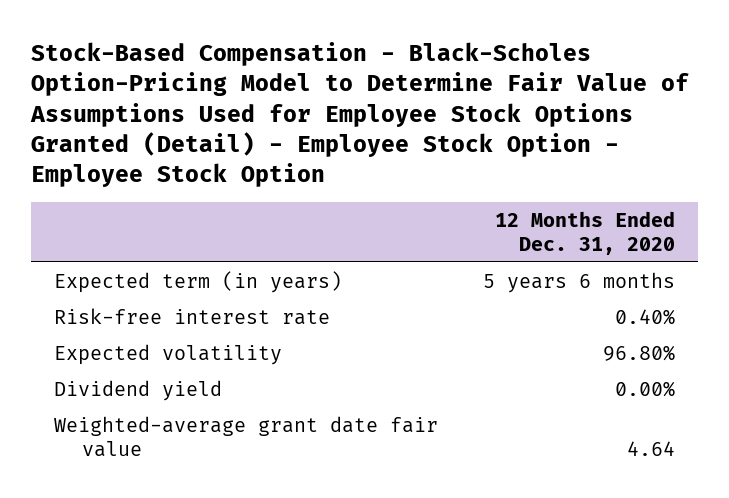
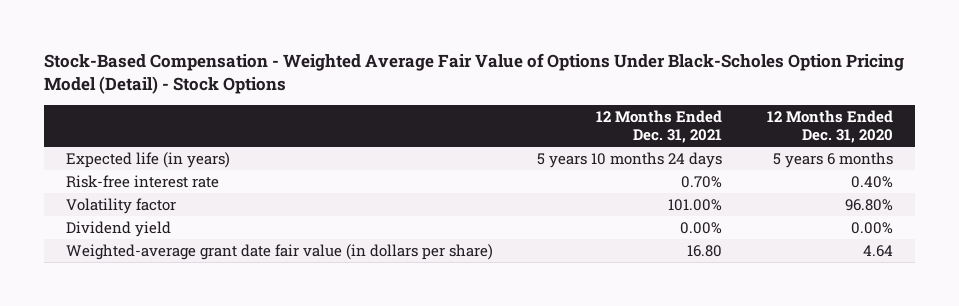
- Stock-Based Compensation - Black-Scholes Option-Pricing Model to Determine Fair Value of Assumptions Used for Employee Stock Options Granted (Detail) - Employee Stock Option - Employee Stock Option
+ Stock-Based Compensation - Weighted Average Fair Value of Options Under Black-Scholes Option Pricing Model (Detail) - Stock Options
- | 12 Months Ended Dec. 31, 2020
+ | 12 Months Ended Dec. 31, 2021 | 12 Months Ended Dec. 31, 2020
- Expected term (in years) | 5 years 6 months
+ Expected life (in years) | 5 years 10 months 24 days | 5 years 6 months
- Expected volatility | 96.80%
+ Volatility factor | 101.00% | 96.80%
- Weighted-average grant date fair value | 4.64
+ Weighted-average grant date fair value (in dollars per share) | 16.80 | 4.64

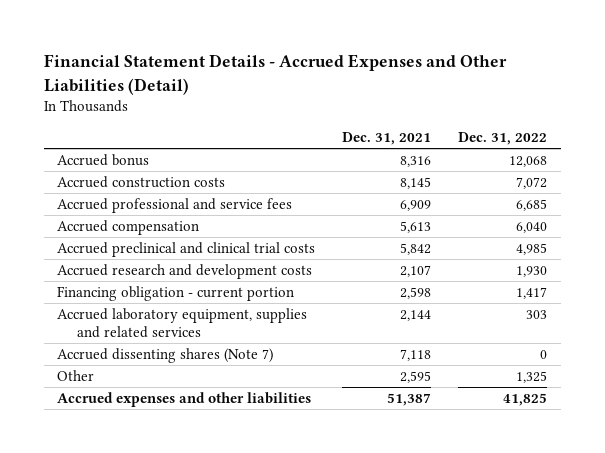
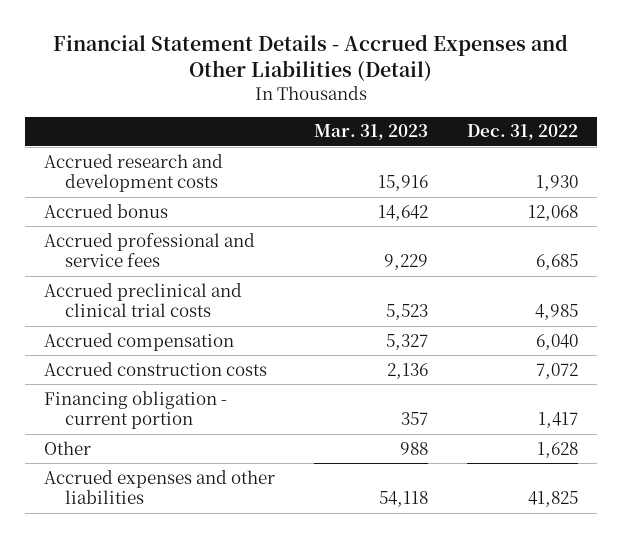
- | Dec. 31, 2021 | Dec. 31, 2022
+ | Mar. 31, 2023 | Dec. 31, 2022
moved up: Accrued research and development costs | 15,916 | 1,930
moved down: Accrued compensation | 5,327 | 6,040
moved down: Accrued construction costs | 2,136 | 7,072
- Accrued laboratory equipment, supplies and related services | 2,144 | 303
- Accrued dissenting shares (Note 7) | 7,118 | 0
- Other | 2,595 | 1,325
+ Other | 988 | 1,628

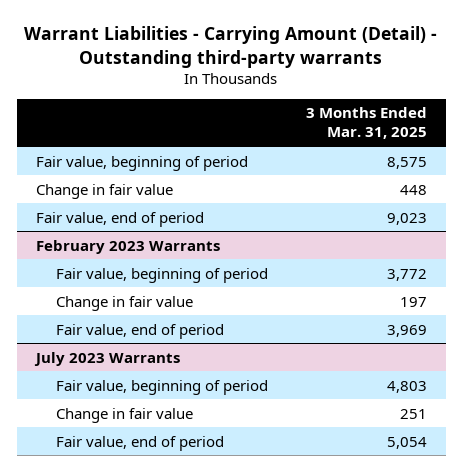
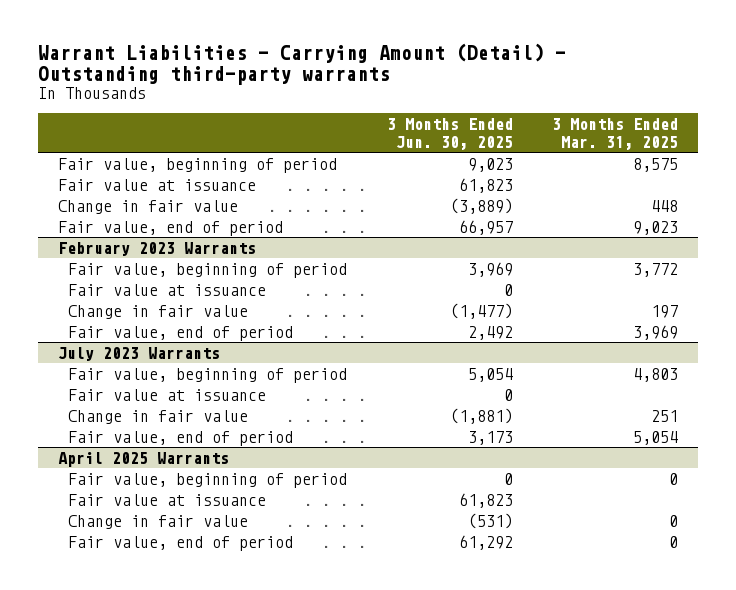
- | 3 Months Ended Mar. 31, 2025
+ | 3 Months Ended Jun. 30, 2025 | 3 Months Ended Mar. 31, 2025
+ Fair value at issuance | 61,823 |
@ February 2023 Warrants
+ Fair value at issuance | 0 |
@ July 2023 Warrants
+ Fair value at issuance | 0 |
+ April 2025 Warrants
+ Fair value, beginning of period | 0 | 0
+ Fair value at issuance | 61,823 |
+ Change in fair value | (531) | 0
+ Fair value, end of period | 61,292 | 0

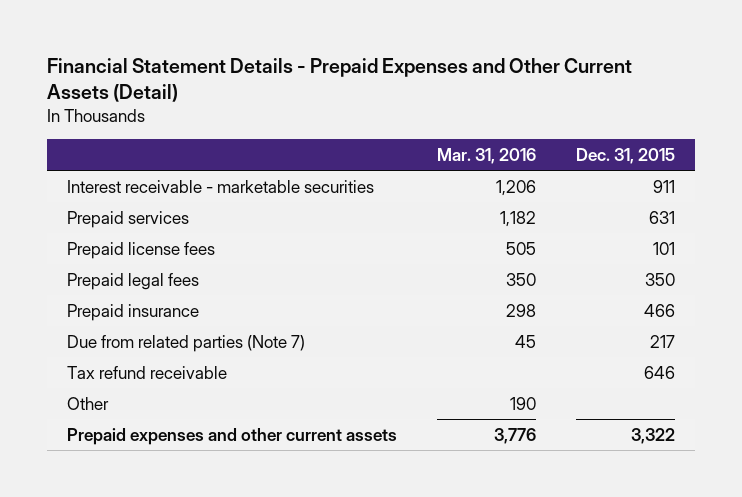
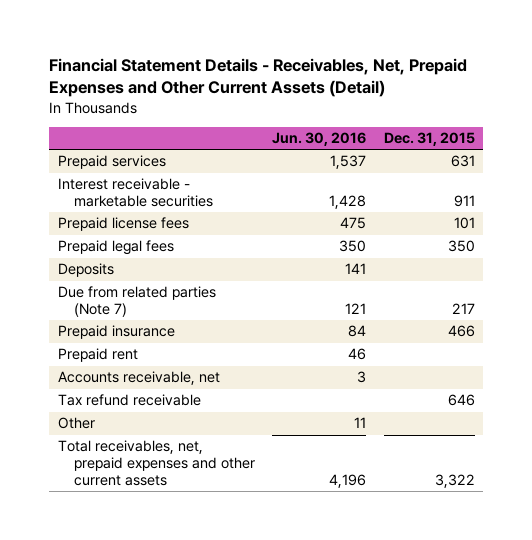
- Financial Statement Details - Prepaid Expenses and Other Current Assets (Detail)
+ Financial Statement Details - Receivables, Net, Prepaid Expenses and Other Current Assets (Detail)
- | Mar. 31, 2016 | Dec. 31, 2015
+ | Jun. 30, 2016 | Dec. 31, 2015
moved down: Interest receivable - marketable securities | 1,428 | 911
+ Deposits | 141 |
moved down: Prepaid insurance | 84 | 466
+ Prepaid rent | 46 |
+ Accounts receivable, net | 3 |
- Prepaid expenses and other current assets | 3,776 | 3,322
+ Total receivables, net, prepaid expenses and other current assets | 4,196 | 3,322

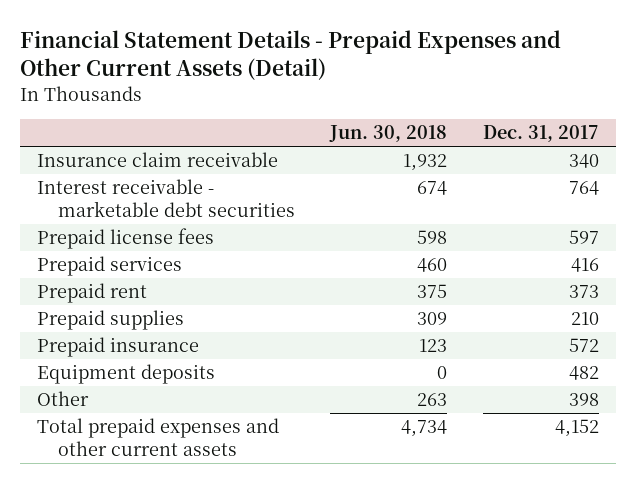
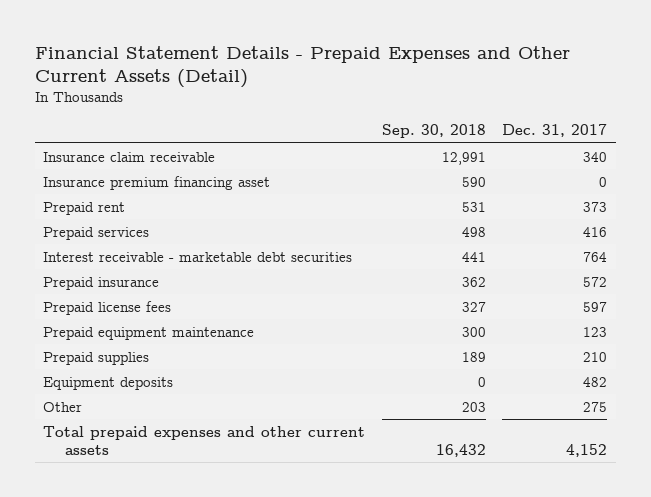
- | Jun. 30, 2018 | Dec. 31, 2017
+ | Sep. 30, 2018 | Dec. 31, 2017
+ Insurance premium financing asset | 590 | 0
moved up: Prepaid rent | 531 | 373
moved up: Prepaid services | 498 | 416
moved up: Prepaid insurance | 362 | 572
+ Prepaid equipment maintenance | 300 | 123
- Other | 263 | 398
+ Other | 203 | 275

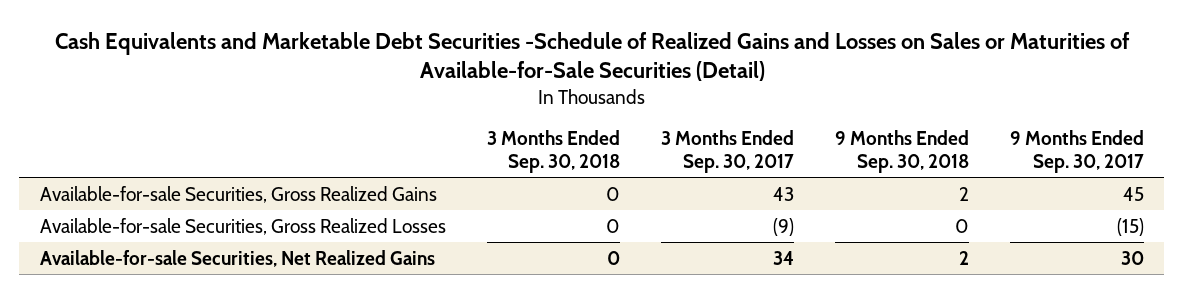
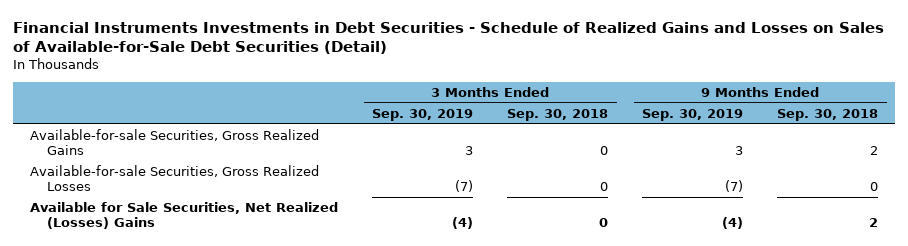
- Cash Equivalents and Marketable Debt Securities -Schedule of Realized Gains and Losses on Sales or Maturities of Available-for-Sale Securities (Detail)
+ Financial Instruments Investments in Debt Securities - Schedule of Realized Gains and Losses on Sales of Available-for-Sale Debt Securities (Detail)
- | 3 Months Ended Sep. 30, 2018 | 3 Months Ended Sep. 30, 2017 | 9 Months Ended Sep. 30, 2018 | 9 Months Ended Sep. 30, 2017
+ | 3 Months Ended Sep. 30, 2019 | 3 Months Ended Sep. 30, 2018 | 9 Months Ended Sep. 30, 2019 | 9 Months Ended Sep. 30, 2018
- Available-for-sale Securities, Net Realized Gains | 0 | 34 | 2 | 30
+ Available for Sale Securities, Net Realized (Losses) Gains | (4) | 0 | (4) | 2

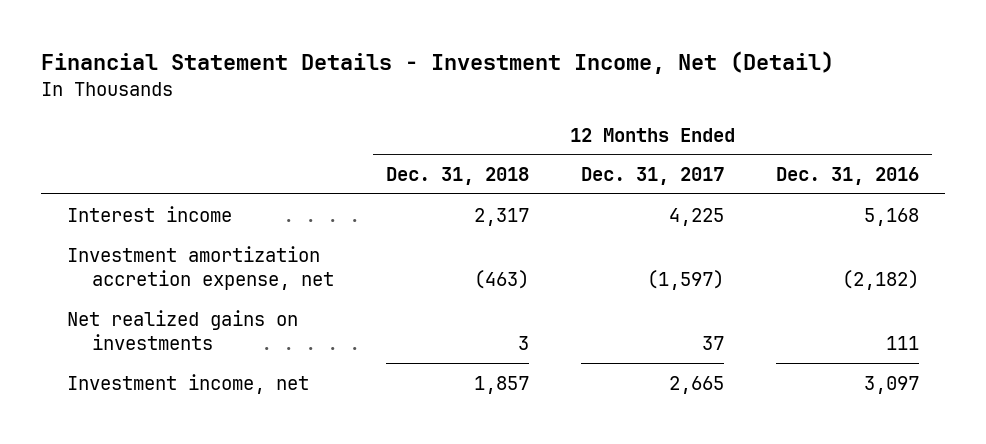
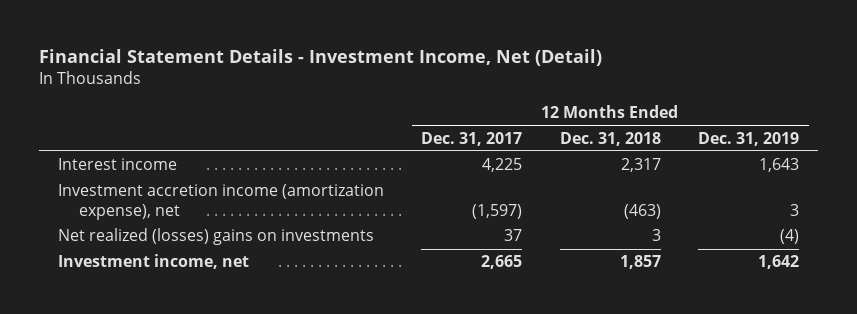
- | 12 Months Ended Dec. 31, 2018 | 12 Months Ended Dec. 31, 2017 | 12 Months Ended Dec. 31, 2016
+ | 12 Months Ended Dec. 31, 2017 | 12 Months Ended Dec. 31, 2018 | 12 Months Ended Dec. 31, 2019
- Investment amortization accretion expense, net | (463) | (1,597) | (2,182)
- Net realized gains on investments | 3 | 37 | 111
+ Investment accretion income (amortization expense), net | (1,597) | (463) | 3
+ Net realized (losses) gains on investments | 37 | 3 | (4)

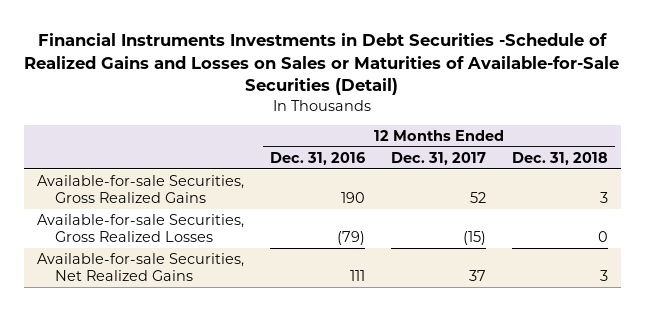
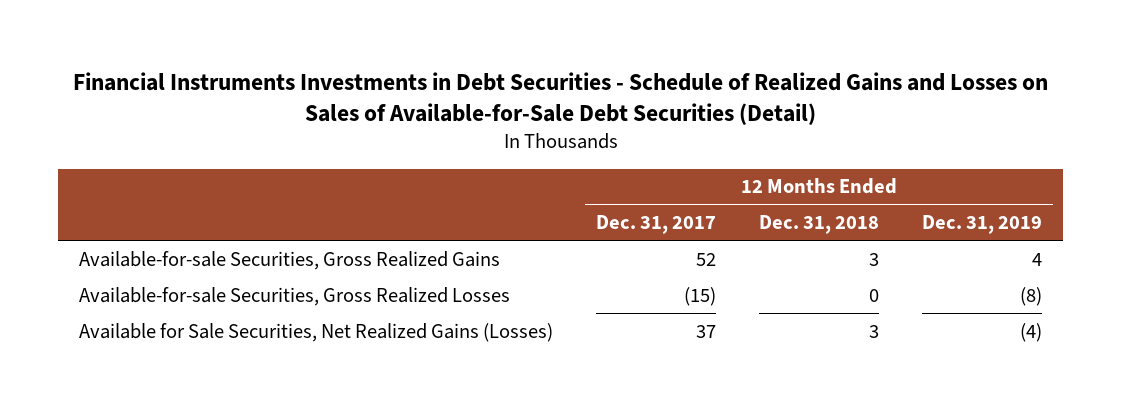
- Financial Instruments Investments in Debt Securities -Schedule of Realized Gains and Losses on Sales or Maturities of Available-for-Sale Securities (Detail)
+ Financial Instruments Investments in Debt Securities - Schedule of Realized Gains and Losses on Sales of Available-for-Sale Debt Securities (Detail)
- | 12 Months Ended Dec. 31, 2016 | 12 Months Ended Dec. 31, 2017 | 12 Months Ended Dec. 31, 2018
+ | 12 Months Ended Dec. 31, 2017 | 12 Months Ended Dec. 31, 2018 | 12 Months Ended Dec. 31, 2019
- Available-for-sale Securities, Net Realized Gains | 111 | 37 | 3
+ Available for Sale Securities, Net Realized Gains (Losses) | 37 | 3 | (4)

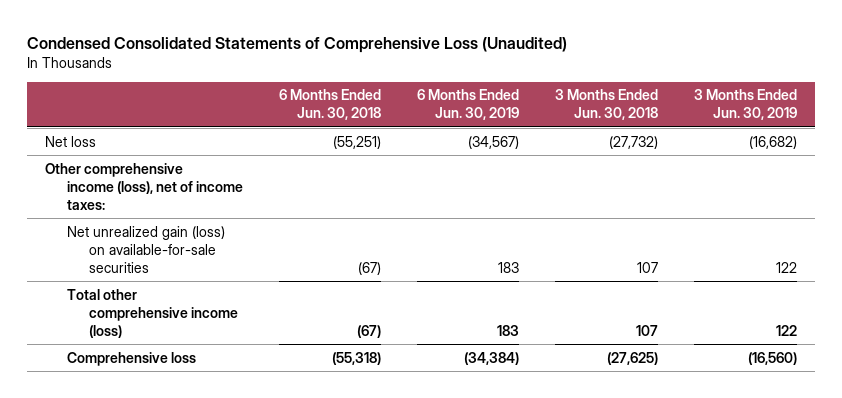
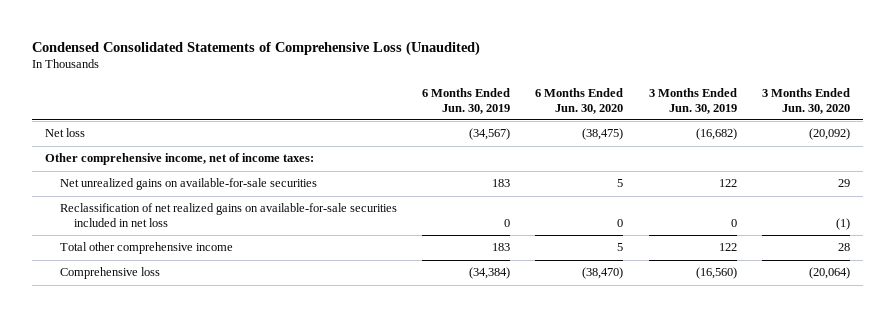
- | 6 Months Ended Jun. 30, 2018 | 6 Months Ended Jun. 30, 2019 | 3 Months Ended Jun. 30, 2018 | 3 Months Ended Jun. 30, 2019
+ | 6 Months Ended Jun. 30, 2019 | 6 Months Ended Jun. 30, 2020 | 3 Months Ended Jun. 30, 2019 | 3 Months Ended Jun. 30, 2020
- Other comprehensive income (loss), net of income taxes:
- Net unrealized gain (loss) on available-for-sale securities | (67) | 183 | 107 | 122
- Total other comprehensive income (loss) | (67) | 183 | 107 | 122
+ Other comprehensive income, net of income taxes:
+ Net unrealized gains on available-for-sale securities | 183 | 5 | 122 | 29
+ Reclassification of net realized gains on available-for-sale securities included in net loss | 0 | 0 | 0 | (1)
+ Total other comprehensive income | 183 | 5 | 122 | 28

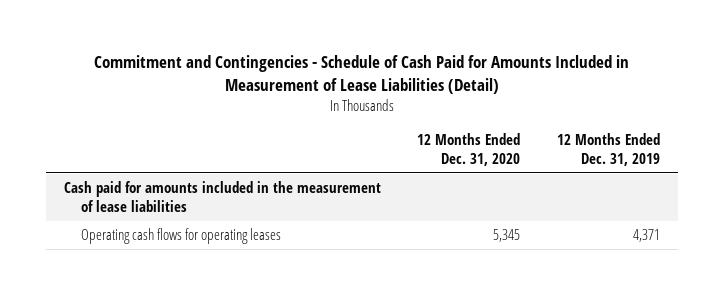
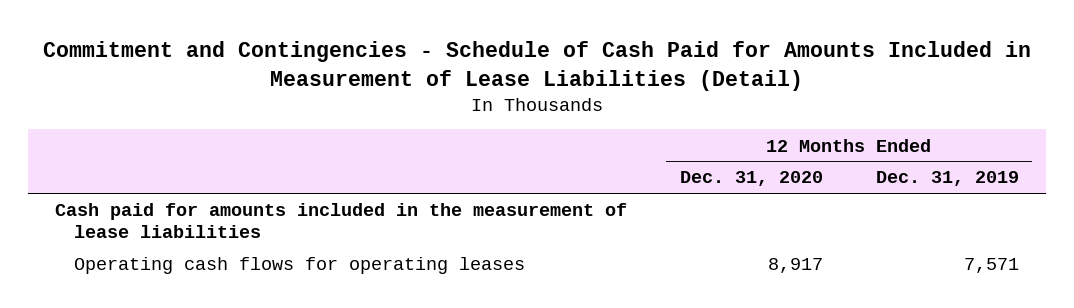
- Operating cash flows for operating leases | 5,345 | 4,371
+ Operating cash flows for operating leases | 8,917 | 7,571

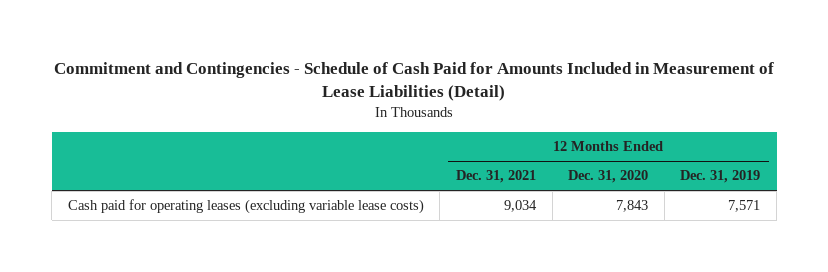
- | 12 Months Ended Dec. 31, 2020 | 12 Months Ended Dec. 31, 2019
+ | 12 Months Ended Dec. 31, 2021 | 12 Months Ended Dec. 31, 2020 | 12 Months Ended Dec. 31, 2019
- Cash paid for amounts included in the measurement of lease liabilities
- Operating cash flows for operating leases | 8,917 | 7,571
+ Cash paid for operating leases (excluding variable lease costs) | 9,034 | 7,843 | 7,571

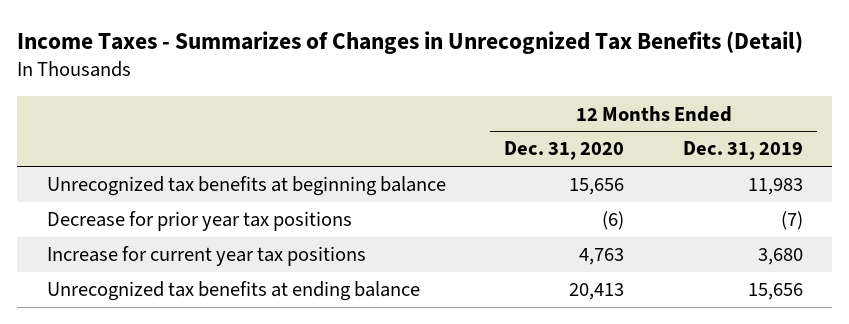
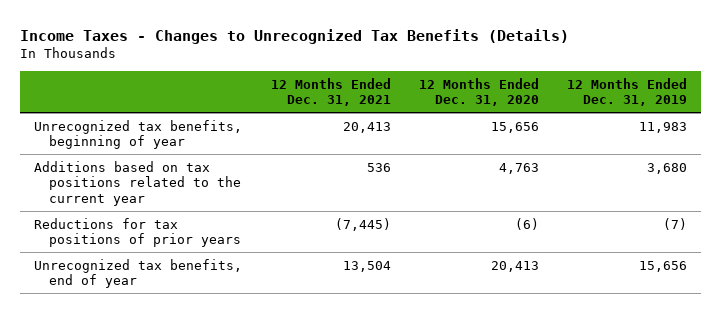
- Income Taxes - Summarizes of Changes in Unrecognized Tax Benefits (Detail)
+ Income Taxes - Changes to Unrecognized Tax Benefits (Details)
- | 12 Months Ended Dec. 31, 2020 | 12 Months Ended Dec. 31, 2019
+ | 12 Months Ended Dec. 31, 2021 | 12 Months Ended Dec. 31, 2020 | 12 Months Ended Dec. 31, 2019
- Unrecognized tax benefits at beginning balance | 15,656 | 11,983
- Decrease for prior year tax positions | (6) | (7)
- Increase for current year tax positions | 4,763 | 3,680
- Unrecognized tax benefits at ending balance | 20,413 | 15,656
+ Unrecognized tax benefits, beginning of year | 20,413 | 15,656 | 11,983
+ Additions based on tax positions related to the current year | 536 | 4,763 | 3,680
+ Reductions for tax positions of prior years | (7,445) | (6) | (7)
+ Unrecognized tax benefits, end of year | 13,504 | 20,413 | 15,656

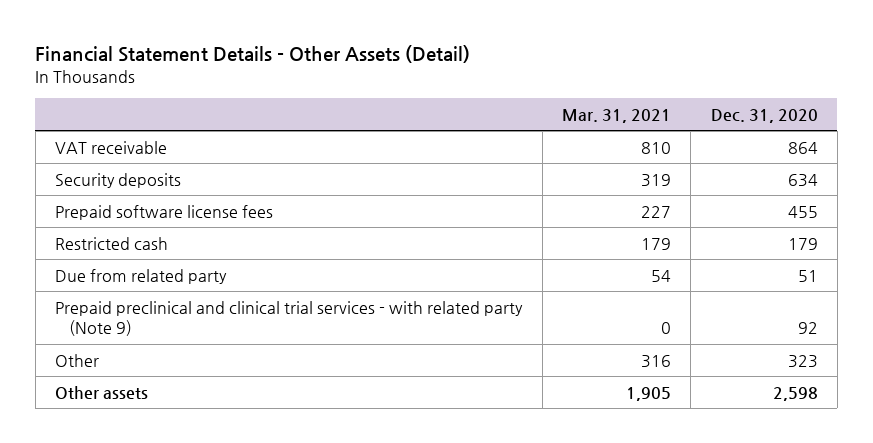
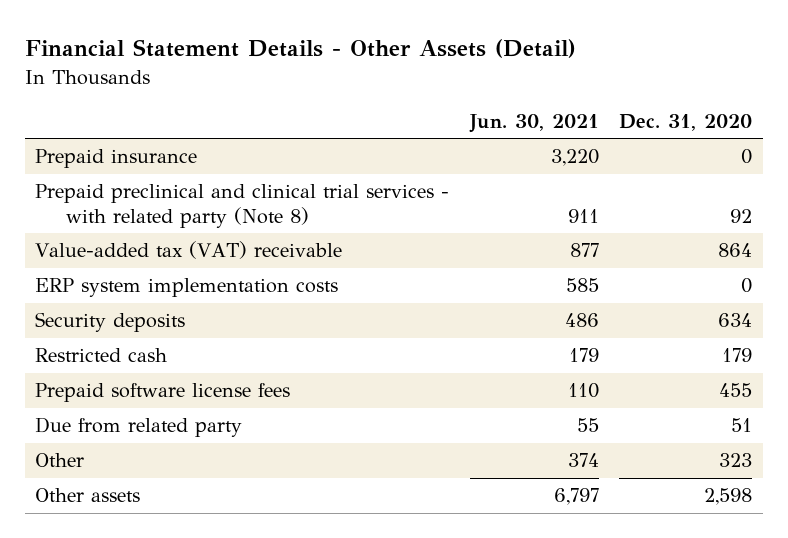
- | Mar. 31, 2021 | Dec. 31, 2020
+ | Jun. 30, 2021 | Dec. 31, 2020
- VAT receivable | 810 | 864
+ Prepaid insurance | 3,220 | 0
+ Prepaid preclinical and clinical trial services - with related party (Note 8) | 911 | 92
+ Value-added tax (VAT) receivable | 877 | 864
+ ERP system implementation costs | 585 | 0
moved down: Prepaid software license fees | 110 | 455
- Prepaid preclinical and clinical trial services - with related party (Note 9) | 0 | 92

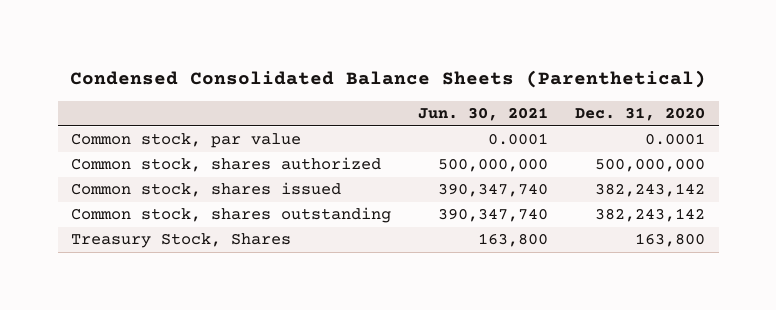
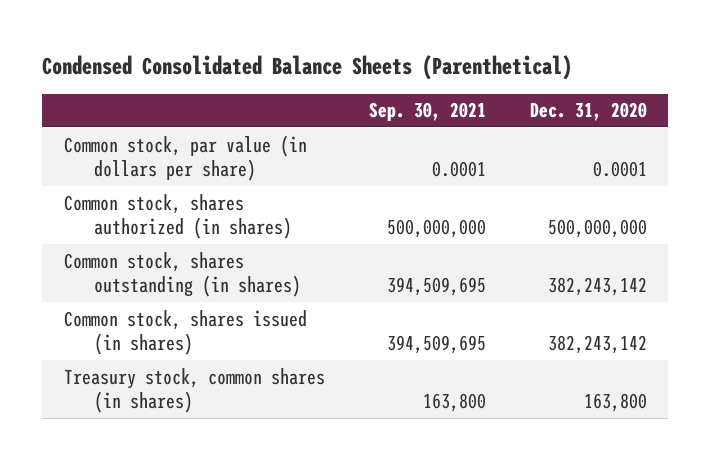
- | Jun. 30, 2021 | Dec. 31, 2020
+ | Sep. 30, 2021 | Dec. 31, 2020
- Common stock, par value | 0.0001 | 0.0001
- Common stock, shares authorized | 500,000,000 | 500,000,000
- Common stock, shares issued | 390,347,740 | 382,243,142
- Common stock, shares outstanding | 390,347,740 | 382,243,142
- Treasury Stock, Shares | 163,800 | 163,800
+ Common stock, par value (in dollars per share) | 0.0001 | 0.0001
+ Common stock, shares authorized (in shares) | 500,000,000 | 500,000,000
+ Common stock, shares outstanding (in shares) | 394,509,695 | 382,243,142
+ Common stock, shares issued (in shares) | 394,509,695 | 382,243,142
+ Treasury stock, common shares (in shares) | 163,800 | 163,800

